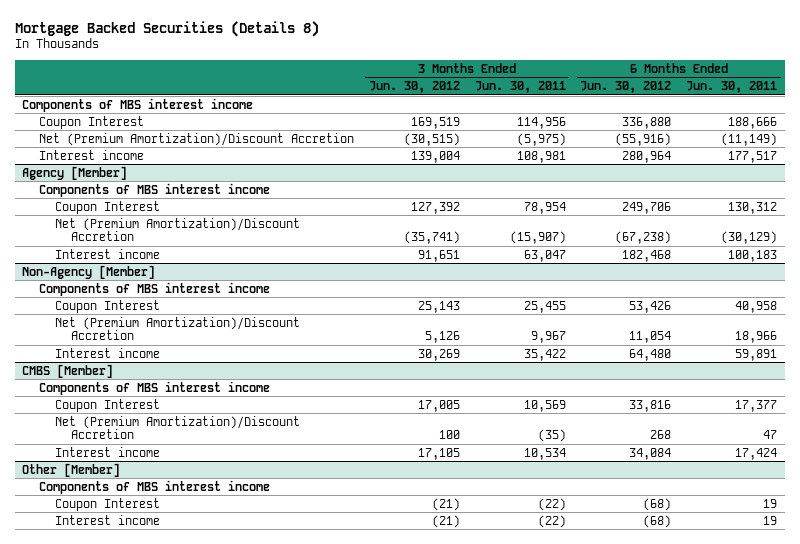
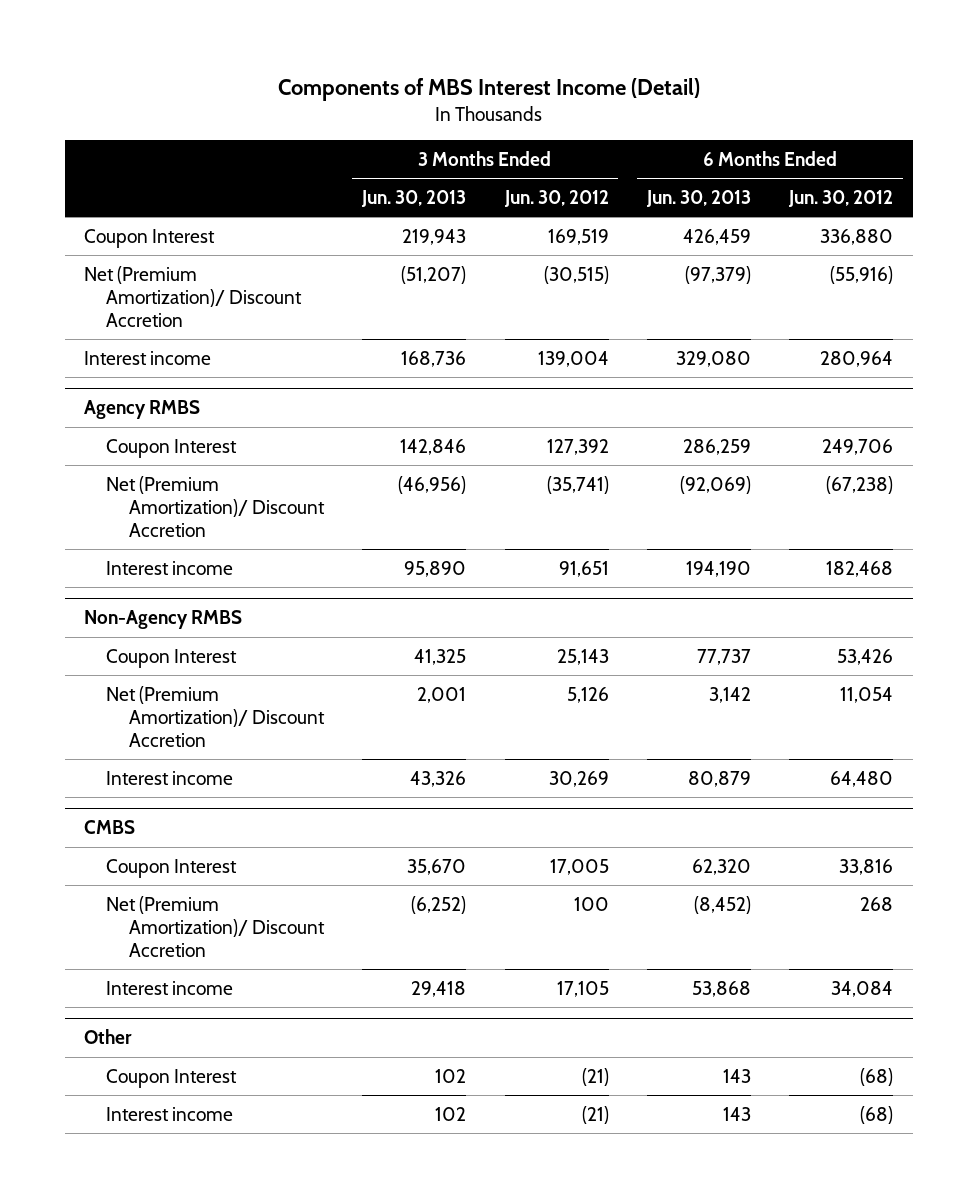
- Mortgage Backed Securities (Details 8)
+ Components of MBS Interest Income (Detail)
- | 3 Months Ended Jun. 30, 2012 | 3 Months Ended Jun. 30, 2011 | 6 Months Ended Jun. 30, 2012 | 6 Months Ended Jun. 30, 2011
+ | 3 Months Ended Jun. 30, 2013 | 3 Months Ended Jun. 30, 2012 | 6 Months Ended Jun. 30, 2013 | 6 Months Ended Jun. 30, 2012
- Components of MBS interest income
- Net (Premium Amortization)/Discount Accretion | (30,515) | (5,975) | (55,916) | (11,149)
+ Net (Premium Amortization)/ Discount Accretion | (51,207) | (30,515) | (97,379) | (55,916)
- Agency [Member]
- Components of MBS interest income
+ Agency RMBS
- Net (Premium Amortization)/Discount Accretion | (35,741) | (15,907) | (67,238) | (30,129)
+ Net (Premium Amortization)/ Discount Accretion | (46,956) | (35,741) | (92,069) | (67,238)
- Non-Agency [Member]
- Components of MBS interest income
+ Non-Agency RMBS
- Net (Premium Amortization)/Discount Accretion | 5,126 | 9,967 | 11,054 | 18,966
+ Net (Premium Amortization)/ Discount Accretion | 2,001 | 5,126 | 3,142 | 11,054
- CMBS [Member]
- Components of MBS interest income
+ CMBS
- Net (Premium Amortization)/Discount Accretion | 100 | (35) | 268 | 47
+ Net (Premium Amortization)/ Discount Accretion | (6,252) | 100 | (8,452) | 268
- Other [Member]
- Components of MBS interest income
+ Other

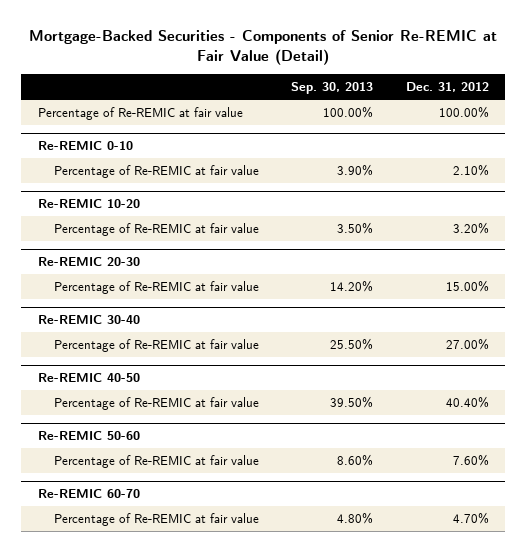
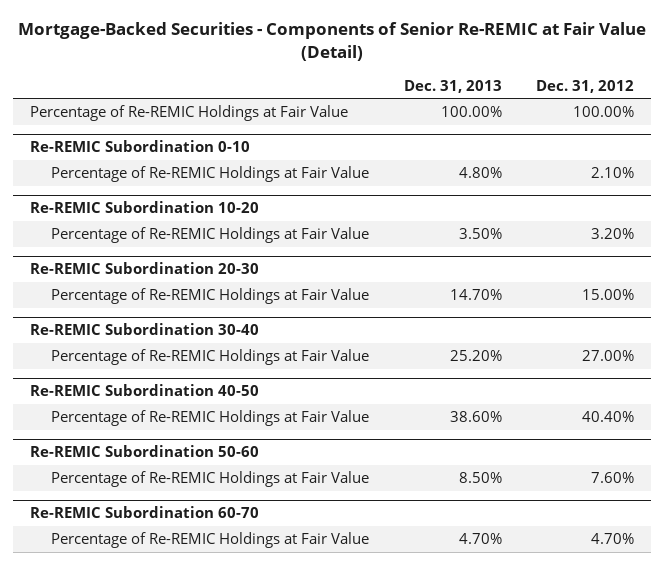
- | Sep. 30, 2013 | Dec. 31, 2012
+ | Dec. 31, 2013 | Dec. 31, 2012
- Percentage of Re-REMIC at fair value | 100.00% | 100.00%
- Re-REMIC 0-10
- Percentage of Re-REMIC at fair value | 3.90% | 2.10%
- Re-REMIC 10-20
- Percentage of Re-REMIC at fair value | 3.50% | 3.20%
- Re-REMIC 20-30
- Percentage of Re-REMIC at fair value | 14.20% | 15.00%
- Re-REMIC 30-40
- Percentage of Re-REMIC at fair value | 25.50% | 27.00%
- Re-REMIC 40-50
- Percentage of Re-REMIC at fair value | 39.50% | 40.40%
- Re-REMIC 50-60
- Percentage of Re-REMIC at fair value | 8.60% | 7.60%
- Re-REMIC 60-70
- Percentage of Re-REMIC at fair value | 4.80% | 4.70%
+ Percentage of Re-REMIC Holdings at Fair Value | 100.00% | 100.00%
+ Re-REMIC Subordination 0-10
+ Percentage of Re-REMIC Holdings at Fair Value | 4.80% | 2.10%
+ Re-REMIC Subordination 10-20
+ Percentage of Re-REMIC Holdings at Fair Value | 3.50% | 3.20%
+ Re-REMIC Subordination 20-30
+ Percentage of Re-REMIC Holdings at Fair Value | 14.70% | 15.00%
+ Re-REMIC Subordination 30-40
+ Percentage of Re-REMIC Holdings at Fair Value | 25.20% | 27.00%
+ Re-REMIC Subordination 40-50
+ Percentage of Re-REMIC Holdings at Fair Value | 38.60% | 40.40%
+ Re-REMIC Subordination 50-60
+ Percentage of Re-REMIC Holdings at Fair Value | 8.50% | 7.60%
+ Re-REMIC Subordination 60-70
+ Percentage of Re-REMIC Holdings at Fair Value | 4.70% | 4.70%

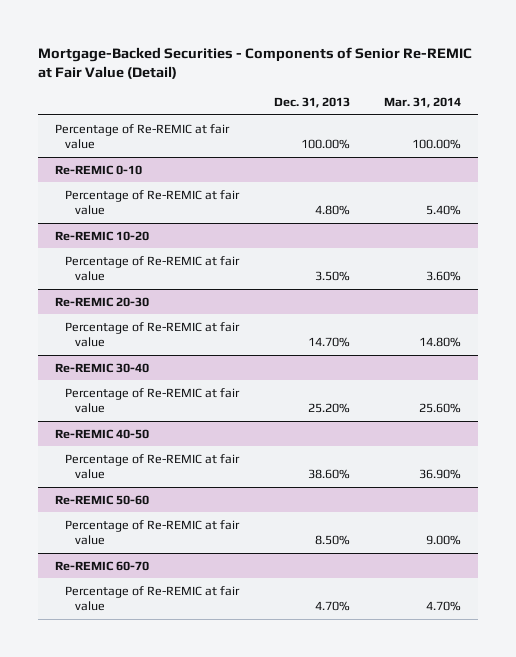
- | Dec. 31, 2013 | Dec. 31, 2012
+ | Dec. 31, 2013 | Mar. 31, 2014
- Percentage of Re-REMIC Holdings at Fair Value | 100.00% | 100.00%
- Re-REMIC Subordination 0-10
- Percentage of Re-REMIC Holdings at Fair Value | 4.80% | 2.10%
- Re-REMIC Subordination 10-20
- Percentage of Re-REMIC Holdings at Fair Value | 3.50% | 3.20%
- Re-REMIC Subordination 20-30
- Percentage of Re-REMIC Holdings at Fair Value | 14.70% | 15.00%
- Re-REMIC Subordination 30-40
- Percentage of Re-REMIC Holdings at Fair Value | 25.20% | 27.00%
- Re-REMIC Subordination 40-50
- Percentage of Re-REMIC Holdings at Fair Value | 38.60% | 40.40%
- Re-REMIC Subordination 50-60
- Percentage of Re-REMIC Holdings at Fair Value | 8.50% | 7.60%
- Re-REMIC Subordination 60-70
- Percentage of Re-REMIC Holdings at Fair Value | 4.70% | 4.70%
+ Percentage of Re-REMIC at fair value | 100.00% | 100.00%
+ Re-REMIC 0-10
+ Percentage of Re-REMIC at fair value | 4.80% | 5.40%
+ Re-REMIC 10-20
+ Percentage of Re-REMIC at fair value | 3.50% | 3.60%
+ Re-REMIC 20-30
+ Percentage of Re-REMIC at fair value | 14.70% | 14.80%
+ Re-REMIC 30-40
+ Percentage of Re-REMIC at fair value | 25.20% | 25.60%
+ Re-REMIC 40-50
+ Percentage of Re-REMIC at fair value | 38.60% | 36.90%
+ Re-REMIC 50-60
+ Percentage of Re-REMIC at fair value | 8.50% | 9.00%
+ Re-REMIC 60-70
+ Percentage of Re-REMIC at fair value | 4.70% | 4.70%

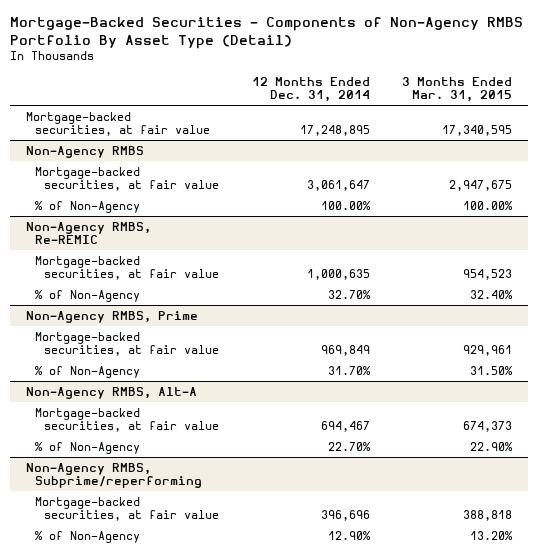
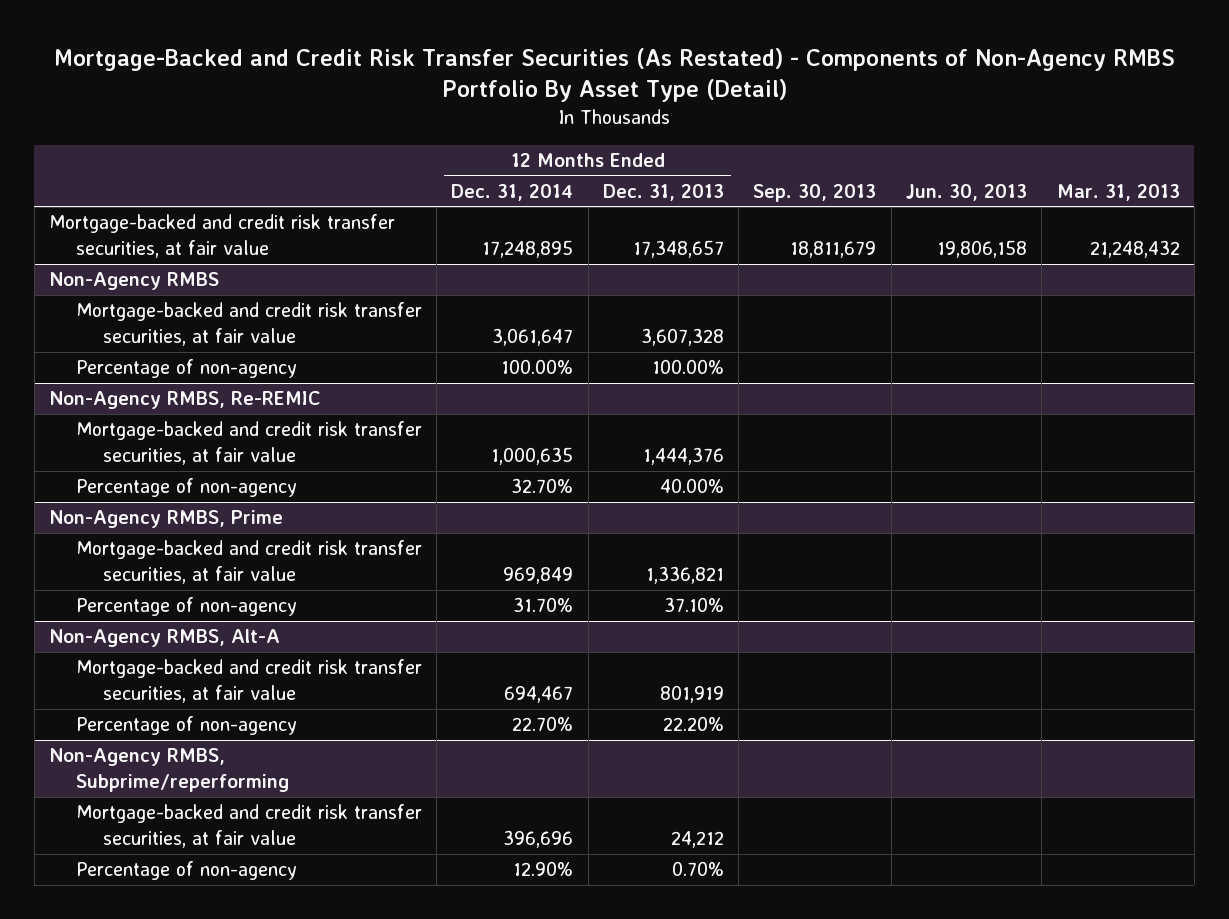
- Mortgage-Backed Securities - Components of Non-Agency RMBS Portfolio By Asset Type (Detail)
+ Mortgage-Backed and Credit Risk Transfer Securities (As Restated) - Components of Non-Agency RMBS Portfolio By Asset Type (Detail)
- | 12 Months Ended Dec. 31, 2014 | 3 Months Ended Mar. 31, 2015
+ | 12 Months Ended Dec. 31, 2014 | 12 Months Ended Dec. 31, 2013 | Sep. 30, 2013 | Jun. 30, 2013 | Mar. 31, 2013
- Mortgage-backed securities, at fair value | 17,248,895 | 17,340,595
+ Mortgage-backed and credit risk transfer securities, at fair value | 17,248,895 | 17,348,657 | 18,811,679 | 19,806,158 | 21,248,432
@ Non-Agency RMBS
- Mortgage-backed securities, at fair value | 3,061,647 | 2,947,675
- % of Non-Agency | 100.00% | 100.00%
+ Mortgage-backed and credit risk transfer securities, at fair value | 3,061,647 | 3,607,328 | | |
+ Percentage of non-agency | 100.00% | 100.00% | | |
@ Non-Agency RMBS, Re-REMIC
- Mortgage-backed securities, at fair value | 1,000,635 | 954,523
- % of Non-Agency | 32.70% | 32.40%
+ Mortgage-backed and credit risk transfer securities, at fair value | 1,000,635 | 1,444,376 | | |
+ Percentage of non-agency | 32.70% | 40.00% | | |
@ Non-Agency RMBS, Prime
- Mortgage-backed securities, at fair value | 969,849 | 929,961
- % of Non-Agency | 31.70% | 31.50%
+ Mortgage-backed and credit risk transfer securities, at fair value | 969,849 | 1,336,821 | | |
+ Percentage of non-agency | 31.70% | 37.10% | | |
@ Non-Agency RMBS, Alt-A
- Mortgage-backed securities, at fair value | 694,467 | 674,373
- % of Non-Agency | 22.70% | 22.90%
+ Mortgage-backed and credit risk transfer securities, at fair value | 694,467 | 801,919 | | |
+ Percentage of non-agency | 22.70% | 22.20% | | |
@ Non-Agency RMBS, Subprime/reperforming
- Mortgage-backed securities, at fair value | 396,696 | 388,818
- % of Non-Agency | 12.90% | 13.20%
+ Mortgage-backed and credit risk transfer securities, at fair value | 396,696 | 24,212 | | |
+ Percentage of non-agency | 12.90% | 0.70% | | |

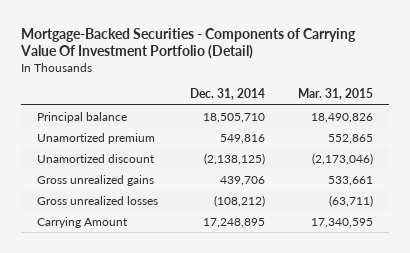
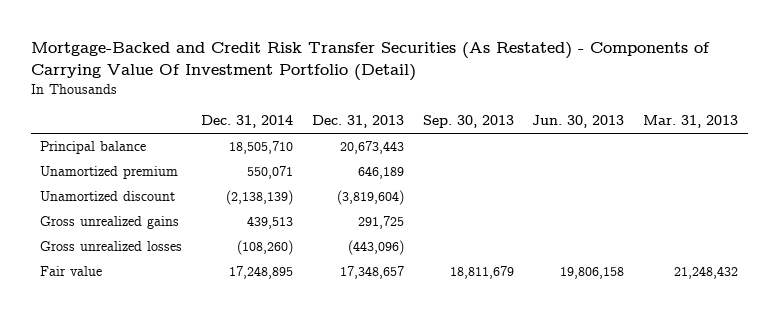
- Mortgage-Backed Securities - Components of Carrying Value Of Investment Portfolio (Detail)
+ Mortgage-Backed and Credit Risk Transfer Securities (As Restated) - Components of Carrying Value Of Investment Portfolio (Detail)
- | Dec. 31, 2014 | Mar. 31, 2015
+ | Dec. 31, 2014 | Dec. 31, 2013 | Sep. 30, 2013 | Jun. 30, 2013 | Mar. 31, 2013
- Unamortized premium | 549,816 | 552,865
- Unamortized discount | (2,138,125) | (2,173,046)
- Gross unrealized gains | 439,706 | 533,661
- Gross unrealized losses | (108,212) | (63,711)
- Carrying Amount | 17,248,895 | 17,340,595
+ Unamortized premium | 550,071 | 646,189 | | |
+ Unamortized discount | (2,138,139) | (3,819,604) | | |
+ Gross unrealized gains | 439,513 | 291,725 | | |
+ Gross unrealized losses | (108,260) | (443,096) | | |
+ Fair value | 17,248,895 | 17,348,657 | 18,811,679 | 19,806,158 | 21,248,432

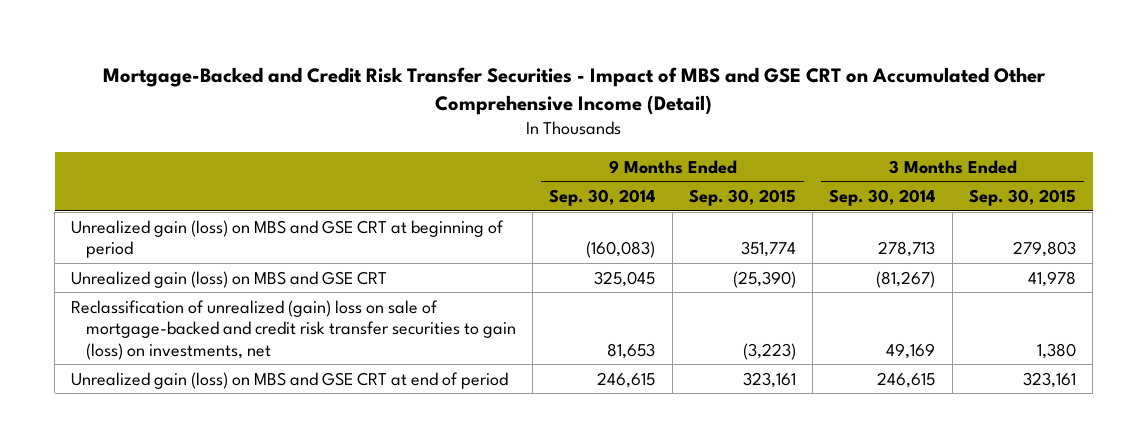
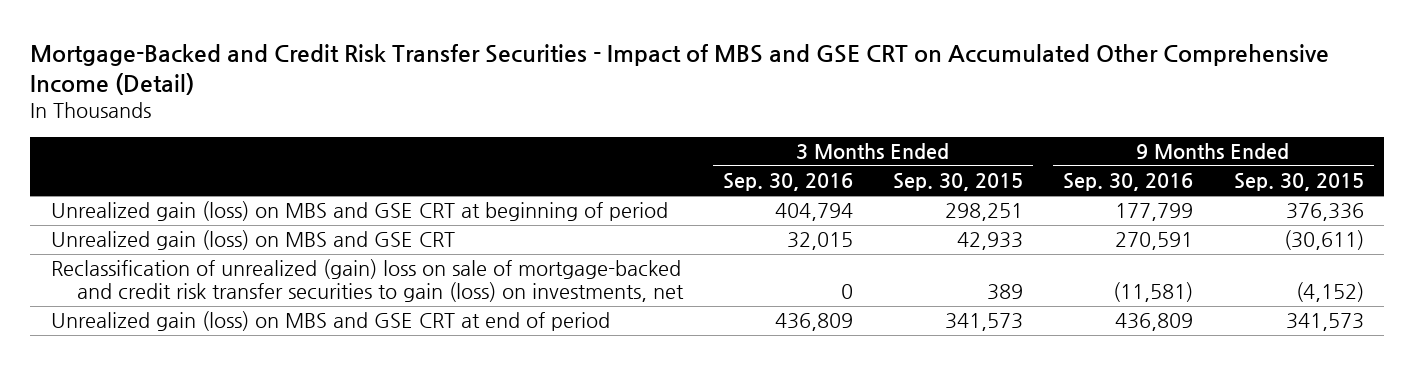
- | 9 Months Ended Sep. 30, 2014 | 9 Months Ended Sep. 30, 2015 | 3 Months Ended Sep. 30, 2014 | 3 Months Ended Sep. 30, 2015
+ | 3 Months Ended Sep. 30, 2016 | 3 Months Ended Sep. 30, 2015 | 9 Months Ended Sep. 30, 2016 | 9 Months Ended Sep. 30, 2015
- Unrealized gain (loss) on MBS and GSE CRT at beginning of period | (160,083) | 351,774 | 278,713 | 279,803
- Unrealized gain (loss) on MBS and GSE CRT | 325,045 | (25,390) | (81,267) | 41,978
- Reclassification of unrealized (gain) loss on sale of mortgage-backed and credit risk transfer securities to gain (loss) on investments, net | 81,653 | (3,223) | 49,169 | 1,380
- Unrealized gain (loss) on MBS and GSE CRT at end of period | 246,615 | 323,161 | 246,615 | 323,161
+ Unrealized gain (loss) on MBS and GSE CRT at beginning of period | 404,794 | 298,251 | 177,799 | 376,336
+ Unrealized gain (loss) on MBS and GSE CRT | 32,015 | 42,933 | 270,591 | (30,611)
+ Reclassification of unrealized (gain) loss on sale of mortgage-backed and credit risk transfer securities to gain (loss) on investments, net | 0 | 389 | (11,581) | (4,152)
+ Unrealized gain (loss) on MBS and GSE CRT at end of period | 436,809 | 341,573 | 436,809 | 341,573

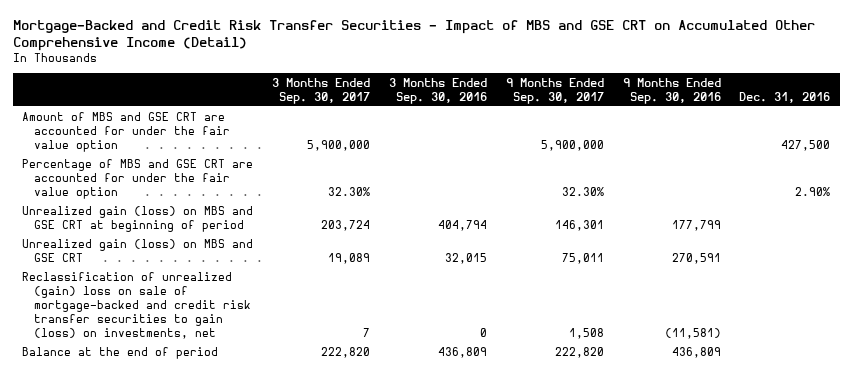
- | 3 Months Ended Sep. 30, 2016 | 3 Months Ended Sep. 30, 2015 | 9 Months Ended Sep. 30, 2016 | 9 Months Ended Sep. 30, 2015
+ | 3 Months Ended Sep. 30, 2017 | 3 Months Ended Sep. 30, 2016 | 9 Months Ended Sep. 30, 2017 | 9 Months Ended Sep. 30, 2016 | Dec. 31, 2016
+ Amount of MBS and GSE CRT are accounted for under the fair value option | 5,900,000 | | 5,900,000 | | 427,500
+ Percentage of MBS and GSE CRT are accounted for under the fair value option | 32.30% | | 32.30% | | 2.90%
- Unrealized gain (loss) on MBS and GSE CRT at end of period | 436,809 | 341,573 | 436,809 | 341,573
+ Balance at the end of period | 222,820 | 436,809 | 222,820 | 436,809 |

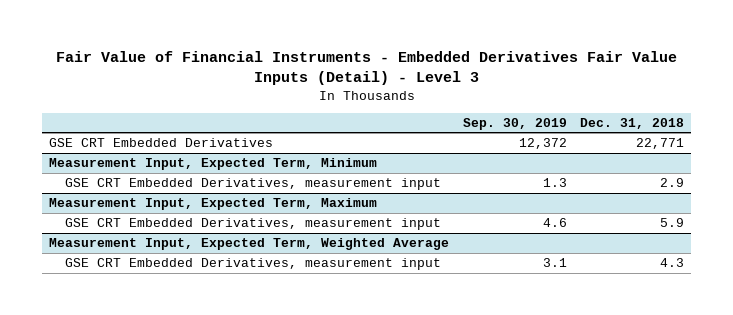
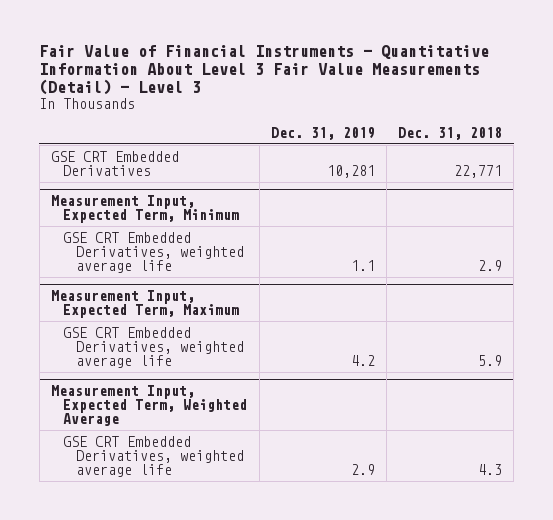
- Fair Value of Financial Instruments - Embedded Derivatives Fair Value Inputs (Detail) - Level 3
+ Fair Value of Financial Instruments - Quantitative Information About Level 3 Fair Value Measurements (Detail) - Level 3
- | Sep. 30, 2019 | Dec. 31, 2018
+ | Dec. 31, 2019 | Dec. 31, 2018
@ Measurement Input, Expected Term, Minimum
- GSE CRT Embedded Derivatives, measurement input | 1.3 | 2.9
+ GSE CRT Embedded Derivatives, weighted average life | 1.1 | 2.9
@ Measurement Input, Expected Term, Maximum
- GSE CRT Embedded Derivatives, measurement input | 4.6 | 5.9
+ GSE CRT Embedded Derivatives, weighted average life | 4.2 | 5.9
@ Measurement Input, Expected Term, Weighted Average
- GSE CRT Embedded Derivatives, measurement input | 3.1 | 4.3
+ GSE CRT Embedded Derivatives, weighted average life | 2.9 | 4.3

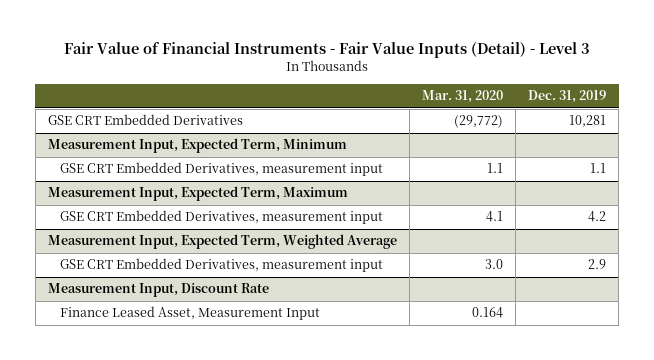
- Fair Value of Financial Instruments - Quantitative Information About Level 3 Fair Value Measurements (Detail) - Level 3
+ Fair Value of Financial Instruments - Fair Value Inputs (Detail) - Level 3
- | Dec. 31, 2019 | Dec. 31, 2018
+ | Mar. 31, 2020 | Dec. 31, 2019
@ Measurement Input, Expected Term, Minimum
- GSE CRT Embedded Derivatives, weighted average life | 1.1 | 2.9
+ GSE CRT Embedded Derivatives, measurement input | 1.1 | 1.1
@ Measurement Input, Expected Term, Maximum
- GSE CRT Embedded Derivatives, weighted average life | 4.2 | 5.9
+ GSE CRT Embedded Derivatives, measurement input | 4.1 | 4.2
@ Measurement Input, Expected Term, Weighted Average
- GSE CRT Embedded Derivatives, weighted average life | 2.9 | 4.3
+ GSE CRT Embedded Derivatives, measurement input | 3.0 | 2.9
+ Measurement Input, Discount Rate
+ Finance Leased Asset, Measurement Input | 0.164 |

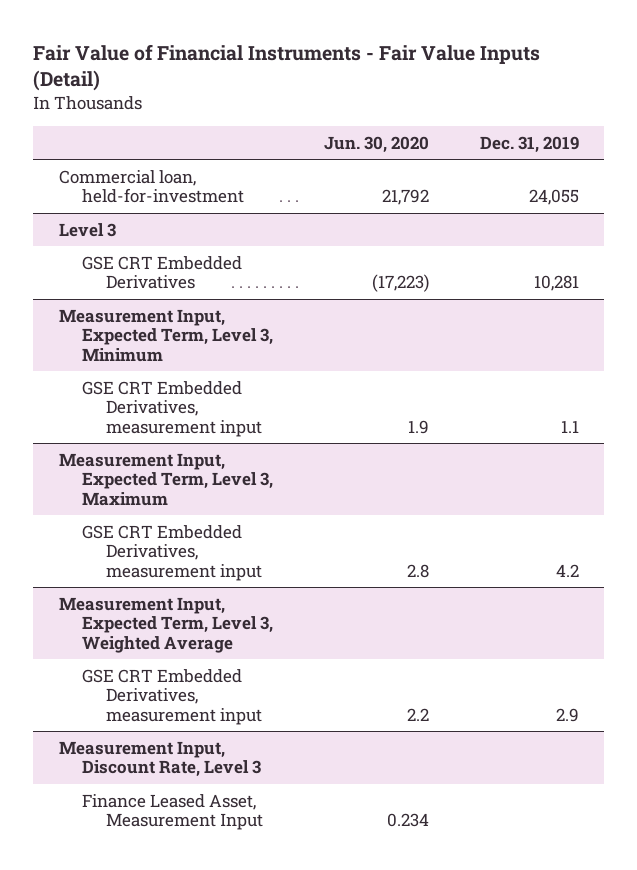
- Fair Value of Financial Instruments - Fair Value Inputs (Detail) - Level 3
+ Fair Value of Financial Instruments - Fair Value Inputs (Detail)
- | Mar. 31, 2020 | Dec. 31, 2019
+ | Jun. 30, 2020 | Dec. 31, 2019
+ Commercial loan, held-for-investment | 21,792 | 24,055
+ Level 3
- Measurement Input, Expected Term, Minimum
+ Measurement Input, Expected Term, Level 3, Minimum
- Measurement Input, Expected Term, Maximum
+ Measurement Input, Expected Term, Level 3, Maximum
- Measurement Input, Expected Term, Weighted Average
+ Measurement Input, Expected Term, Level 3, Weighted Average
- Measurement Input, Discount Rate
+ Measurement Input, Discount Rate, Level 3

